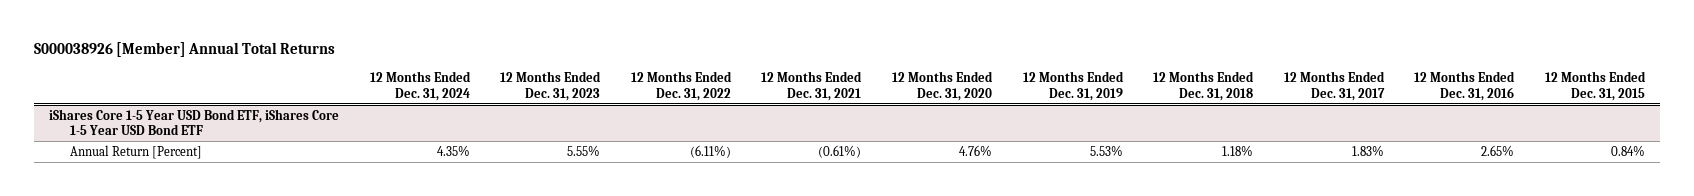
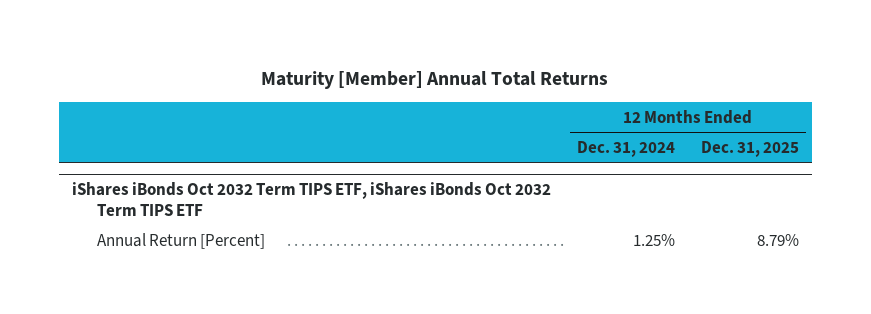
- S000038926 [Member] Annual Total Returns
+ Maturity [Member] Annual Total Returns
- | 12 Months Ended Dec. 31, 2024 | 12 Months Ended Dec. 31, 2023 | 12 Months Ended Dec. 31, 2022 | 12 Months Ended Dec. 31, 2021 | 12 Months Ended Dec. 31, 2020 | 12 Months Ended Dec. 31, 2019 | 12 Months Ended Dec. 31, 2018 | 12 Months Ended Dec. 31, 2017 | 12 Months Ended Dec. 31, 2016 | 12 Months Ended Dec. 31, 2015
+ | 12 Months Ended Dec. 31, 2024 | 12 Months Ended Dec. 31, 2025
- iShares Core 1-5 Year USD Bond ETF, iShares Core 1-5 Year USD Bond ETF
- Annual Return [Percent] | 4.35% | 5.55% | (6.11%) | (0.61%) | 4.76% | 5.53% | 1.18% | 1.83% | 2.65% | 0.84%
+ iShares iBonds Oct 2032 Term TIPS ETF, iShares iBonds Oct 2032 Term TIPS ETF
+ Annual Return [Percent] | 1.25% | 8.79%

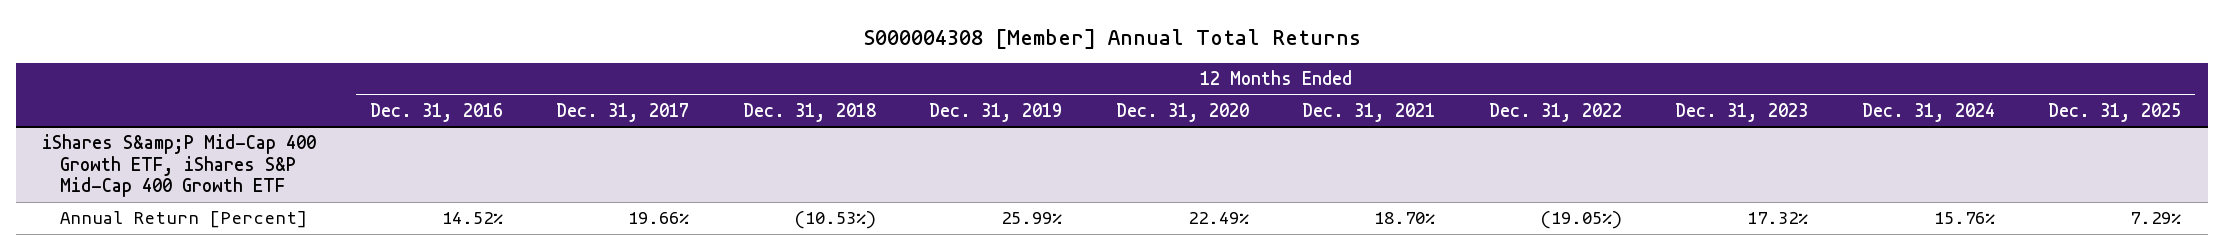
- Maturity [Member] Annual Total Returns
+ S000004308 [Member] Annual Total Returns
- | 12 Months Ended Dec. 31, 2024 | 12 Months Ended Dec. 31, 2025
+ | 12 Months Ended Dec. 31, 2016 | 12 Months Ended Dec. 31, 2017 | 12 Months Ended Dec. 31, 2018 | 12 Months Ended Dec. 31, 2019 | 12 Months Ended Dec. 31, 2020 | 12 Months Ended Dec. 31, 2021 | 12 Months Ended Dec. 31, 2022 | 12 Months Ended Dec. 31, 2023 | 12 Months Ended Dec. 31, 2024 | 12 Months Ended Dec. 31, 2025
- iShares iBonds Oct 2032 Term TIPS ETF, iShares iBonds Oct 2032 Term TIPS ETF
- Annual Return [Percent] | 1.25% | 8.79%
+ iShares S&amp;P Mid-Cap 400 Growth ETF, iShares S&P Mid-Cap 400 Growth ETF
+ Annual Return [Percent] | 14.52% | 19.66% | (10.53%) | 25.99% | 22.49% | 18.70% | (19.05%) | 17.32% | 15.76% | 7.29%

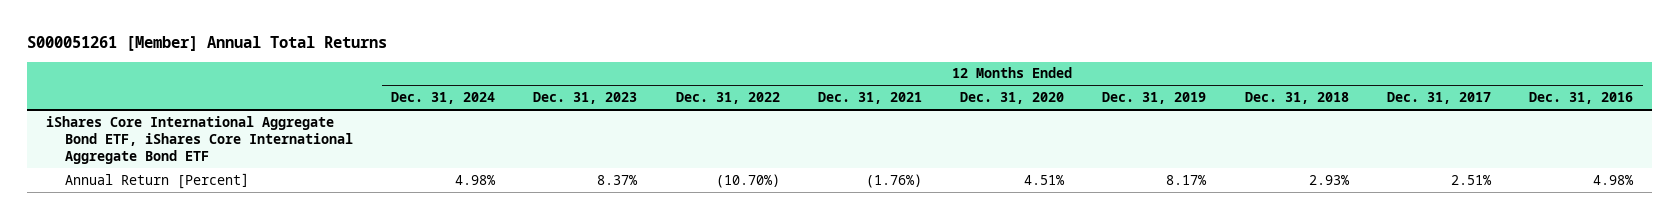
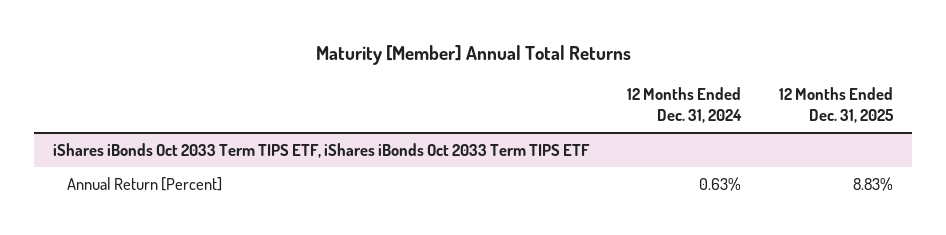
- S000051261 [Member] Annual Total Returns
+ Maturity [Member] Annual Total Returns
- | 12 Months Ended Dec. 31, 2024 | 12 Months Ended Dec. 31, 2023 | 12 Months Ended Dec. 31, 2022 | 12 Months Ended Dec. 31, 2021 | 12 Months Ended Dec. 31, 2020 | 12 Months Ended Dec. 31, 2019 | 12 Months Ended Dec. 31, 2018 | 12 Months Ended Dec. 31, 2017 | 12 Months Ended Dec. 31, 2016
+ | 12 Months Ended Dec. 31, 2024 | 12 Months Ended Dec. 31, 2025
- iShares Core International Aggregate Bond ETF, iShares Core International Aggregate Bond ETF
- Annual Return [Percent] | 4.98% | 8.37% | (10.70%) | (1.76%) | 4.51% | 8.17% | 2.93% | 2.51% | 4.98%
+ iShares iBonds Oct 2033 Term TIPS ETF, iShares iBonds Oct 2033 Term TIPS ETF
+ Annual Return [Percent] | 0.63% | 8.83%

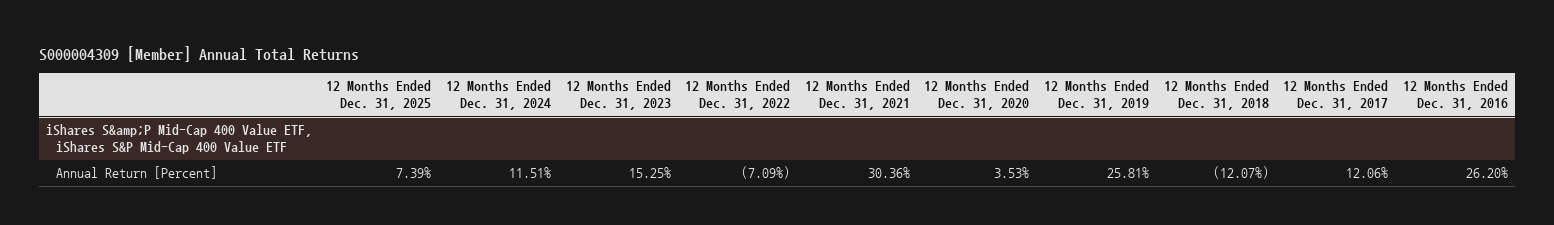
- Maturity [Member] Annual Total Returns
+ S000004309 [Member] Annual Total Returns
- | 12 Months Ended Dec. 31, 2024 | 12 Months Ended Dec. 31, 2025
+ | 12 Months Ended Dec. 31, 2025 | 12 Months Ended Dec. 31, 2024 | 12 Months Ended Dec. 31, 2023 | 12 Months Ended Dec. 31, 2022 | 12 Months Ended Dec. 31, 2021 | 12 Months Ended Dec. 31, 2020 | 12 Months Ended Dec. 31, 2019 | 12 Months Ended Dec. 31, 2018 | 12 Months Ended Dec. 31, 2017 | 12 Months Ended Dec. 31, 2016
- iShares iBonds Oct 2033 Term TIPS ETF, iShares iBonds Oct 2033 Term TIPS ETF
- Annual Return [Percent] | 0.63% | 8.83%
+ iShares S&amp;P Mid-Cap 400 Value ETF, iShares S&P Mid-Cap 400 Value ETF
+ Annual Return [Percent] | 7.39% | 11.51% | 15.25% | (7.09%) | 30.36% | 3.53% | 25.81% | (12.07%) | 12.06% | 26.20%

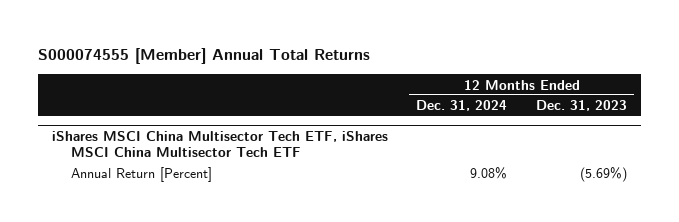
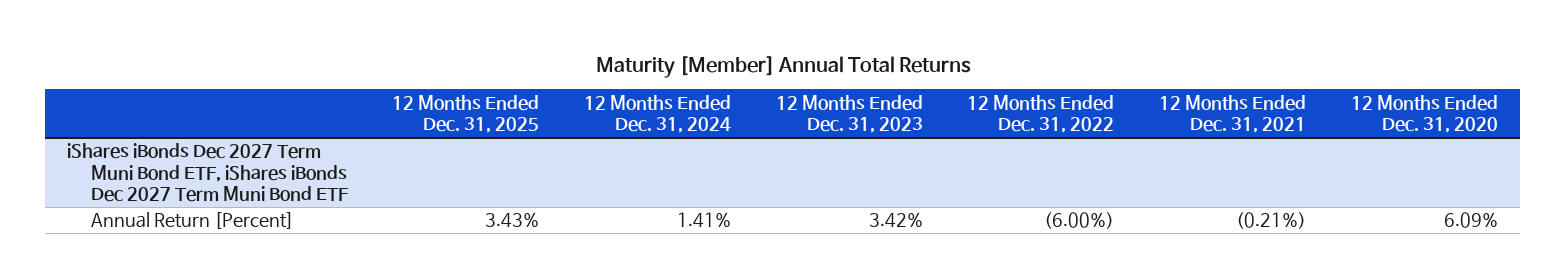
- S000074555 [Member] Annual Total Returns
+ Maturity [Member] Annual Total Returns
- | 12 Months Ended Dec. 31, 2024 | 12 Months Ended Dec. 31, 2023
+ | 12 Months Ended Dec. 31, 2025 | 12 Months Ended Dec. 31, 2024 | 12 Months Ended Dec. 31, 2023 | 12 Months Ended Dec. 31, 2022 | 12 Months Ended Dec. 31, 2021 | 12 Months Ended Dec. 31, 2020
- iShares MSCI China Multisector Tech ETF, iShares MSCI China Multisector Tech ETF
- Annual Return [Percent] | 9.08% | (5.69%)
+ iShares iBonds Dec 2027 Term Muni Bond ETF, iShares iBonds Dec 2027 Term Muni Bond ETF
+ Annual Return [Percent] | 3.43% | 1.41% | 3.42% | (6.00%) | (0.21%) | 6.09%

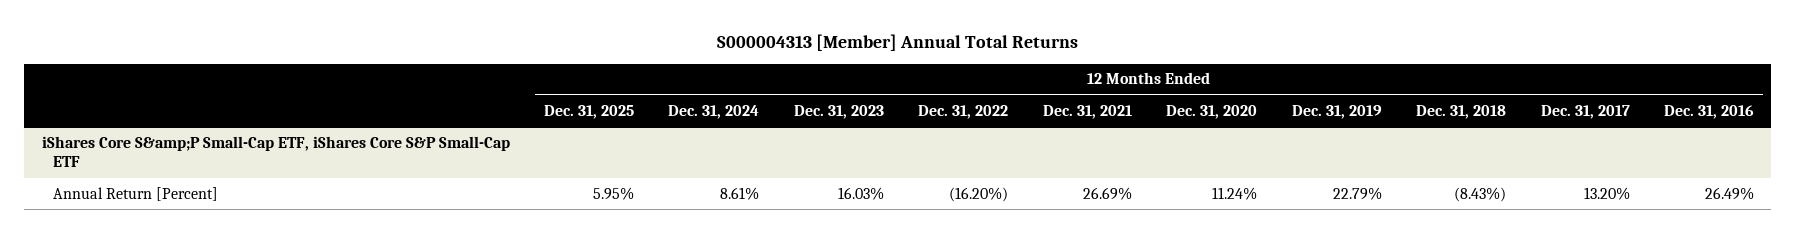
- Maturity [Member] Annual Total Returns
+ S000004313 [Member] Annual Total Returns
- | 12 Months Ended Dec. 31, 2025 | 12 Months Ended Dec. 31, 2024 | 12 Months Ended Dec. 31, 2023 | 12 Months Ended Dec. 31, 2022 | 12 Months Ended Dec. 31, 2021 | 12 Months Ended Dec. 31, 2020
+ | 12 Months Ended Dec. 31, 2025 | 12 Months Ended Dec. 31, 2024 | 12 Months Ended Dec. 31, 2023 | 12 Months Ended Dec. 31, 2022 | 12 Months Ended Dec. 31, 2021 | 12 Months Ended Dec. 31, 2020 | 12 Months Ended Dec. 31, 2019 | 12 Months Ended Dec. 31, 2018 | 12 Months Ended Dec. 31, 2017 | 12 Months Ended Dec. 31, 2016
- iShares iBonds Dec 2027 Term Muni Bond ETF, iShares iBonds Dec 2027 Term Muni Bond ETF
- Annual Return [Percent] | 3.43% | 1.41% | 3.42% | (6.00%) | (0.21%) | 6.09%
+ iShares Core S&amp;P Small-Cap ETF, iShares Core S&P Small-Cap ETF
+ Annual Return [Percent] | 5.95% | 8.61% | 16.03% | (16.20%) | 26.69% | 11.24% | 22.79% | (8.43%) | 13.20% | 26.49%

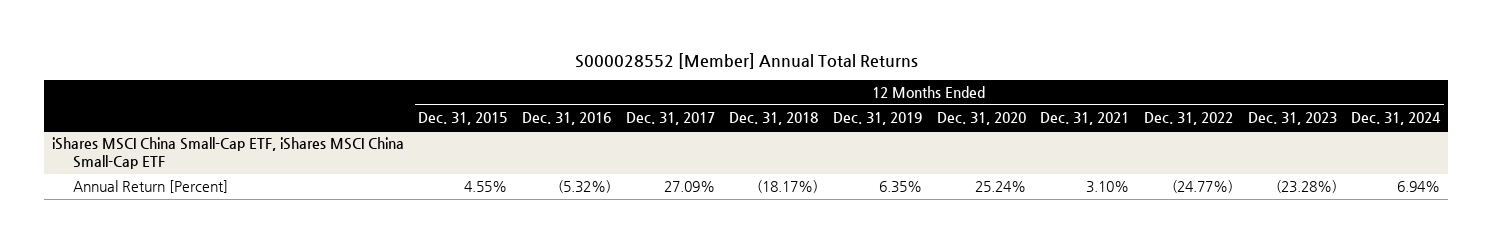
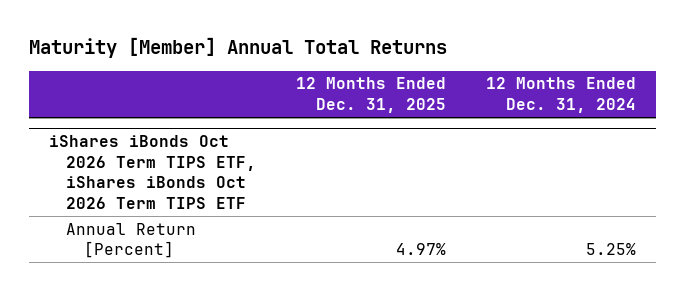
- S000028552 [Member] Annual Total Returns
+ Maturity [Member] Annual Total Returns
- | 12 Months Ended Dec. 31, 2015 | 12 Months Ended Dec. 31, 2016 | 12 Months Ended Dec. 31, 2017 | 12 Months Ended Dec. 31, 2018 | 12 Months Ended Dec. 31, 2019 | 12 Months Ended Dec. 31, 2020 | 12 Months Ended Dec. 31, 2021 | 12 Months Ended Dec. 31, 2022 | 12 Months Ended Dec. 31, 2023 | 12 Months Ended Dec. 31, 2024
+ | 12 Months Ended Dec. 31, 2025 | 12 Months Ended Dec. 31, 2024
- iShares MSCI China Small-Cap ETF, iShares MSCI China Small-Cap ETF
- Annual Return [Percent] | 4.55% | (5.32%) | 27.09% | (18.17%) | 6.35% | 25.24% | 3.10% | (24.77%) | (23.28%) | 6.94%
+ iShares iBonds Oct 2026 Term TIPS ETF, iShares iBonds Oct 2026 Term TIPS ETF
+ Annual Return [Percent] | 4.97% | 5.25%

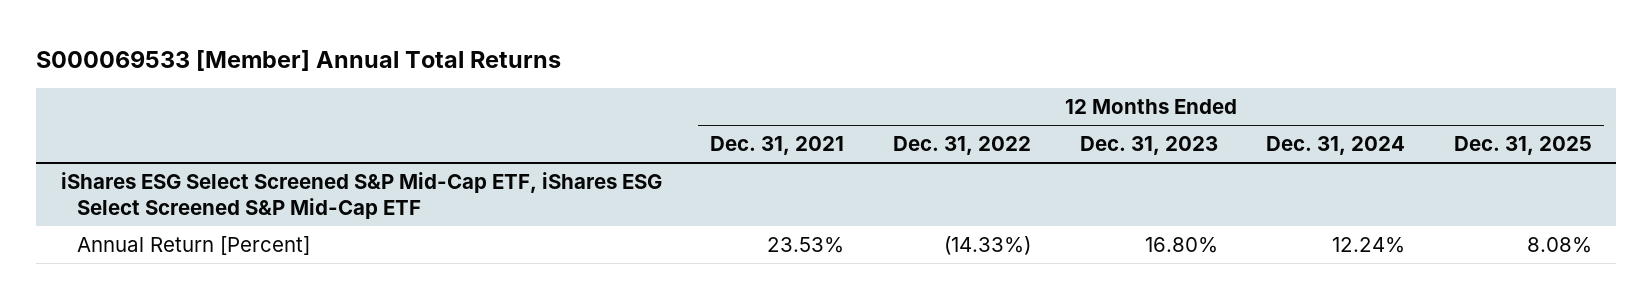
- Maturity [Member] Annual Total Returns
+ S000069533 [Member] Annual Total Returns
- | 12 Months Ended Dec. 31, 2025 | 12 Months Ended Dec. 31, 2024
+ | 12 Months Ended Dec. 31, 2021 | 12 Months Ended Dec. 31, 2022 | 12 Months Ended Dec. 31, 2023 | 12 Months Ended Dec. 31, 2024 | 12 Months Ended Dec. 31, 2025
- iShares iBonds Oct 2026 Term TIPS ETF, iShares iBonds Oct 2026 Term TIPS ETF
- Annual Return [Percent] | 4.97% | 5.25%
+ iShares ESG Select Screened S&P Mid-Cap ETF, iShares ESG Select Screened S&P Mid-Cap ETF
+ Annual Return [Percent] | 23.53% | (14.33%) | 16.80% | 12.24% | 8.08%

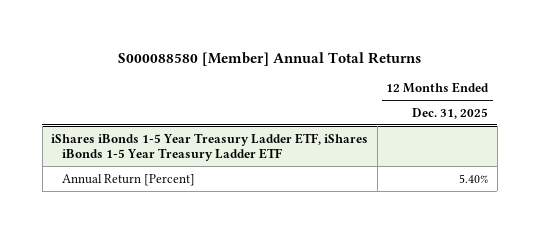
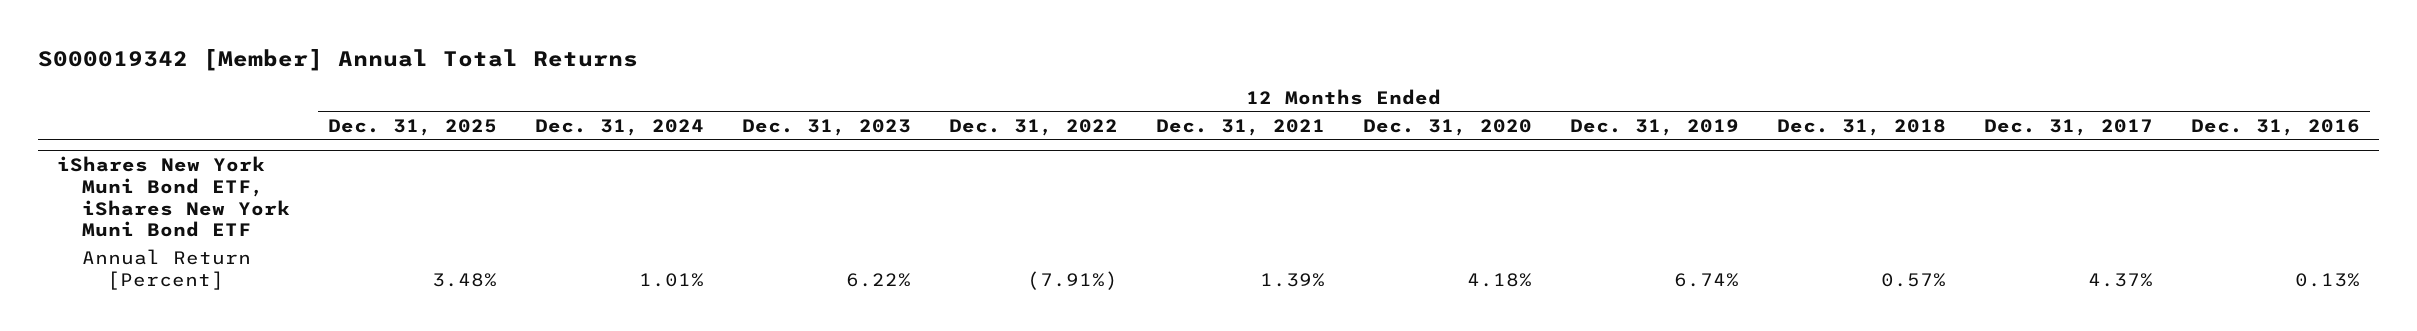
- S000088580 [Member] Annual Total Returns
+ S000019342 [Member] Annual Total Returns
- | 12 Months Ended Dec. 31, 2025
+ | 12 Months Ended Dec. 31, 2025 | 12 Months Ended Dec. 31, 2024 | 12 Months Ended Dec. 31, 2023 | 12 Months Ended Dec. 31, 2022 | 12 Months Ended Dec. 31, 2021 | 12 Months Ended Dec. 31, 2020 | 12 Months Ended Dec. 31, 2019 | 12 Months Ended Dec. 31, 2018 | 12 Months Ended Dec. 31, 2017 | 12 Months Ended Dec. 31, 2016
- iShares iBonds 1-5 Year Treasury Ladder ETF, iShares iBonds 1-5 Year Treasury Ladder ETF
- Annual Return [Percent] | 5.40%
+ iShares New York Muni Bond ETF, iShares New York Muni Bond ETF
+ Annual Return [Percent] | 3.48% | 1.01% | 6.22% | (7.91%) | 1.39% | 4.18% | 6.74% | 0.57% | 4.37% | 0.13%

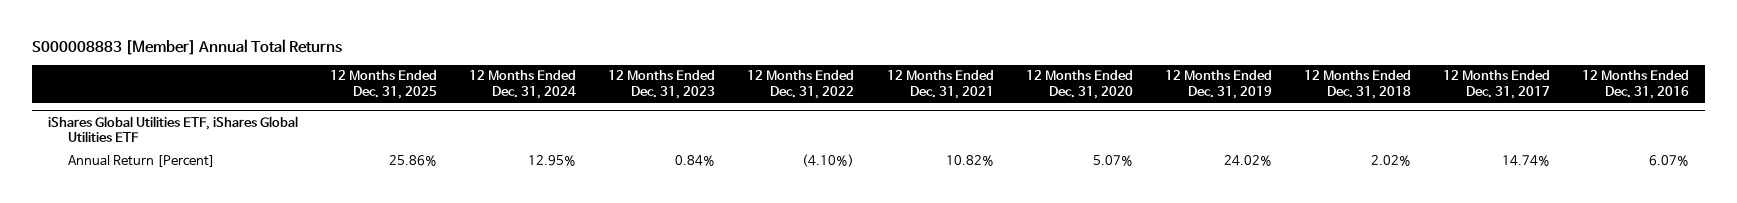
- S000019342 [Member] Annual Total Returns
+ S000008883 [Member] Annual Total Returns
- iShares New York Muni Bond ETF, iShares New York Muni Bond ETF
- Annual Return [Percent] | 3.48% | 1.01% | 6.22% | (7.91%) | 1.39% | 4.18% | 6.74% | 0.57% | 4.37% | 0.13%
+ iShares Global Utilities ETF, iShares Global Utilities ETF
+ Annual Return [Percent] | 25.86% | 12.95% | 0.84% | (4.10%) | 10.82% | 5.07% | 24.02% | 2.02% | 14.74% | 6.07%

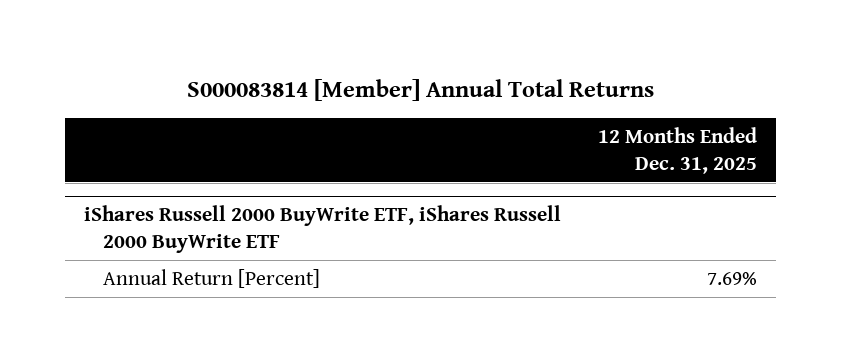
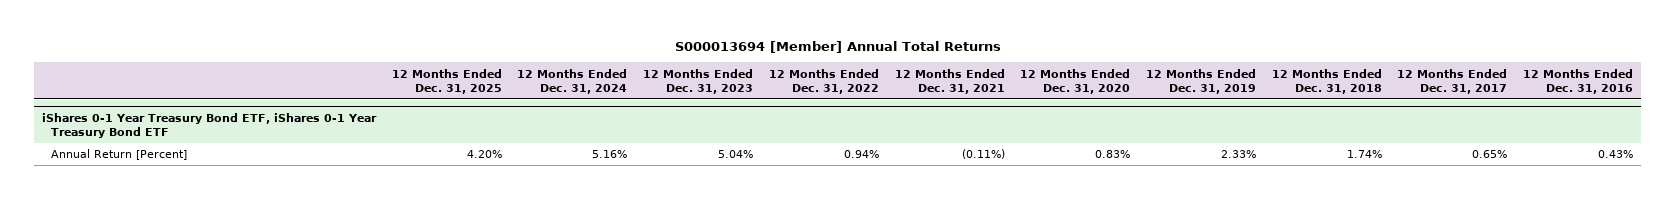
- S000083814 [Member] Annual Total Returns
+ S000013694 [Member] Annual Total Returns
- | 12 Months Ended Dec. 31, 2025
+ | 12 Months Ended Dec. 31, 2025 | 12 Months Ended Dec. 31, 2024 | 12 Months Ended Dec. 31, 2023 | 12 Months Ended Dec. 31, 2022 | 12 Months Ended Dec. 31, 2021 | 12 Months Ended Dec. 31, 2020 | 12 Months Ended Dec. 31, 2019 | 12 Months Ended Dec. 31, 2018 | 12 Months Ended Dec. 31, 2017 | 12 Months Ended Dec. 31, 2016
- iShares Russell 2000 BuyWrite ETF, iShares Russell 2000 BuyWrite ETF
- Annual Return [Percent] | 7.69%
+ iShares 0-1 Year Treasury Bond ETF, iShares 0-1 Year Treasury Bond ETF
+ Annual Return [Percent] | 4.20% | 5.16% | 5.04% | 0.94% | (0.11%) | 0.83% | 2.33% | 1.74% | 0.65% | 0.43%

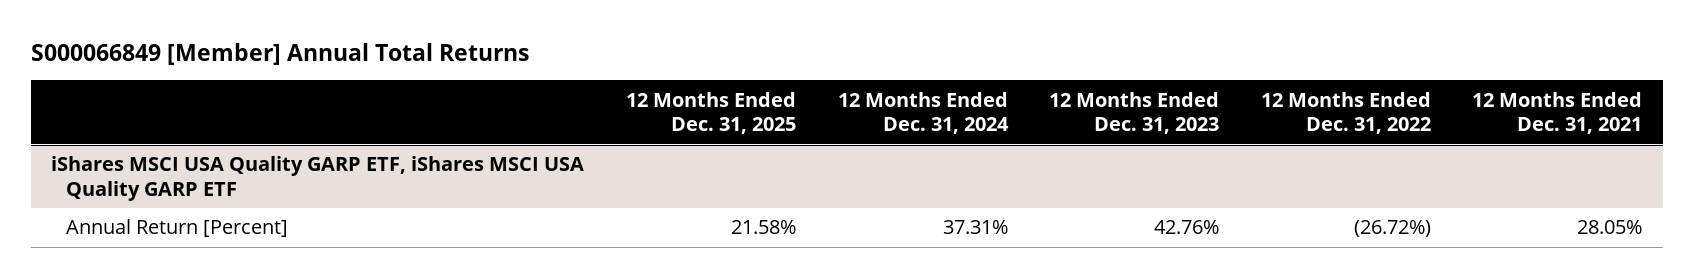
- S000013694 [Member] Annual Total Returns
+ S000066849 [Member] Annual Total Returns
- | 12 Months Ended Dec. 31, 2025 | 12 Months Ended Dec. 31, 2024 | 12 Months Ended Dec. 31, 2023 | 12 Months Ended Dec. 31, 2022 | 12 Months Ended Dec. 31, 2021 | 12 Months Ended Dec. 31, 2020 | 12 Months Ended Dec. 31, 2019 | 12 Months Ended Dec. 31, 2018 | 12 Months Ended Dec. 31, 2017 | 12 Months Ended Dec. 31, 2016
+ | 12 Months Ended Dec. 31, 2025 | 12 Months Ended Dec. 31, 2024 | 12 Months Ended Dec. 31, 2023 | 12 Months Ended Dec. 31, 2022 | 12 Months Ended Dec. 31, 2021
- iShares 0-1 Year Treasury Bond ETF, iShares 0-1 Year Treasury Bond ETF
- Annual Return [Percent] | 4.20% | 5.16% | 5.04% | 0.94% | (0.11%) | 0.83% | 2.33% | 1.74% | 0.65% | 0.43%
+ iShares MSCI USA Quality GARP ETF, iShares MSCI USA Quality GARP ETF
+ Annual Return [Percent] | 21.58% | 37.31% | 42.76% | (26.72%) | 28.05%

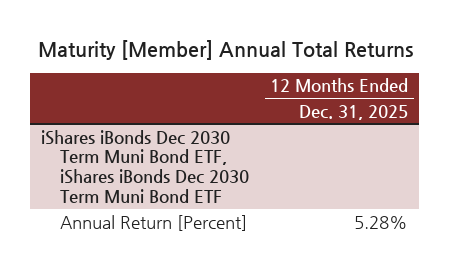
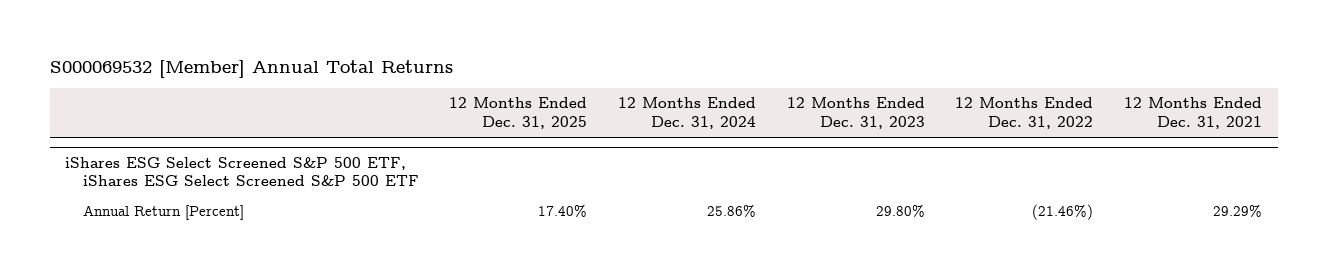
- Maturity [Member] Annual Total Returns
+ S000069532 [Member] Annual Total Returns
- | 12 Months Ended Dec. 31, 2025
+ | 12 Months Ended Dec. 31, 2025 | 12 Months Ended Dec. 31, 2024 | 12 Months Ended Dec. 31, 2023 | 12 Months Ended Dec. 31, 2022 | 12 Months Ended Dec. 31, 2021
- iShares iBonds Dec 2030 Term Muni Bond ETF, iShares iBonds Dec 2030 Term Muni Bond ETF
- Annual Return [Percent] | 5.28%
+ iShares ESG Select Screened S&P 500 ETF, iShares ESG Select Screened S&P 500 ETF
+ Annual Return [Percent] | 17.40% | 25.86% | 29.80% | (21.46%) | 29.29%

